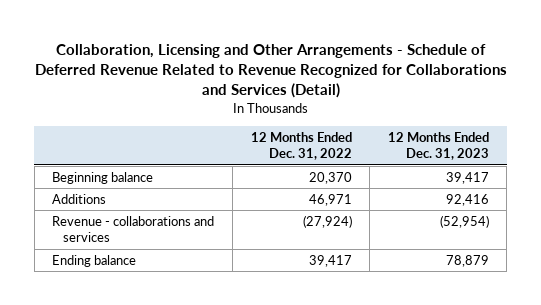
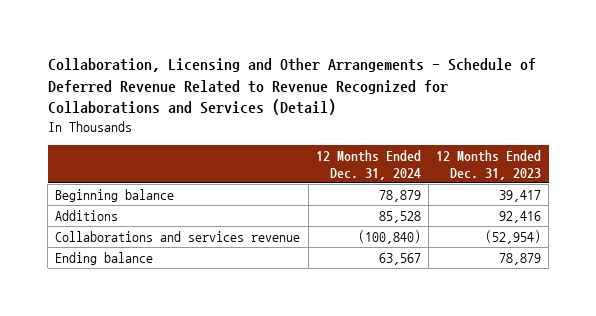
- | 12 Months Ended Dec. 31, 2022 | 12 Months Ended Dec. 31, 2023
+ | 12 Months Ended Dec. 31, 2024 | 12 Months Ended Dec. 31, 2023
- Revenue - collaborations and services | (27,924) | (52,954)
+ Collaborations and services revenue | (100,840) | (52,954)

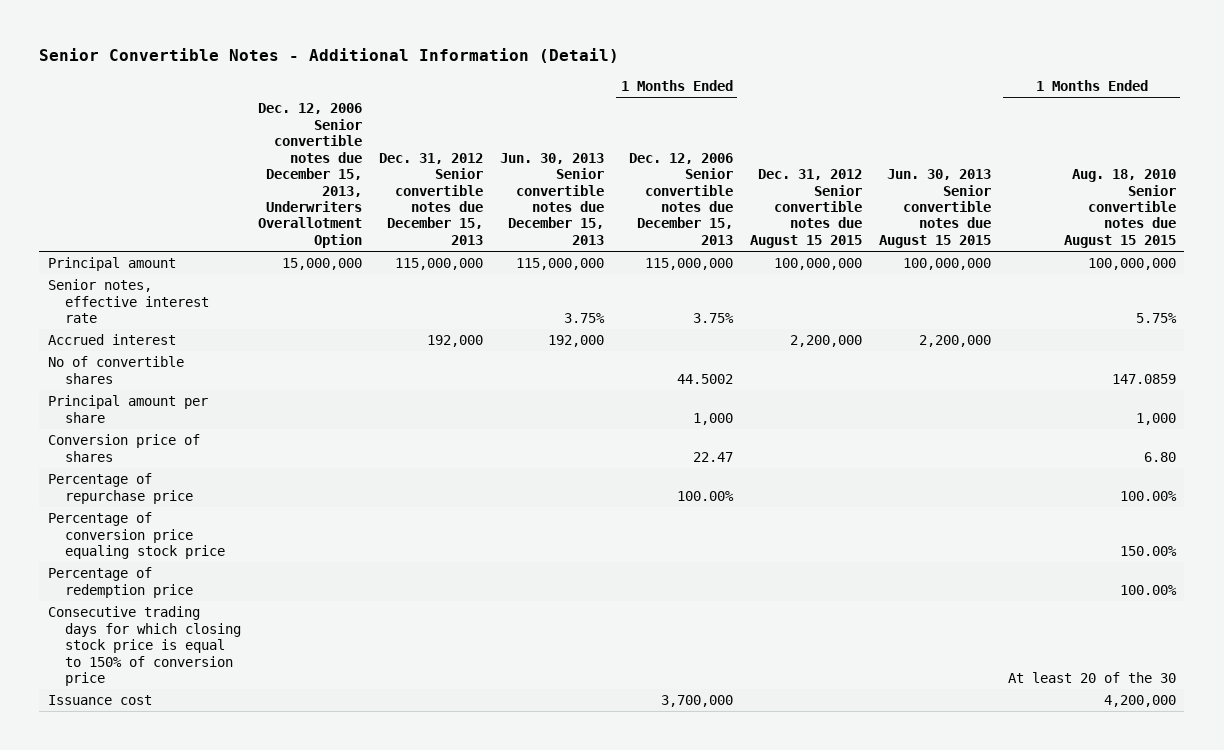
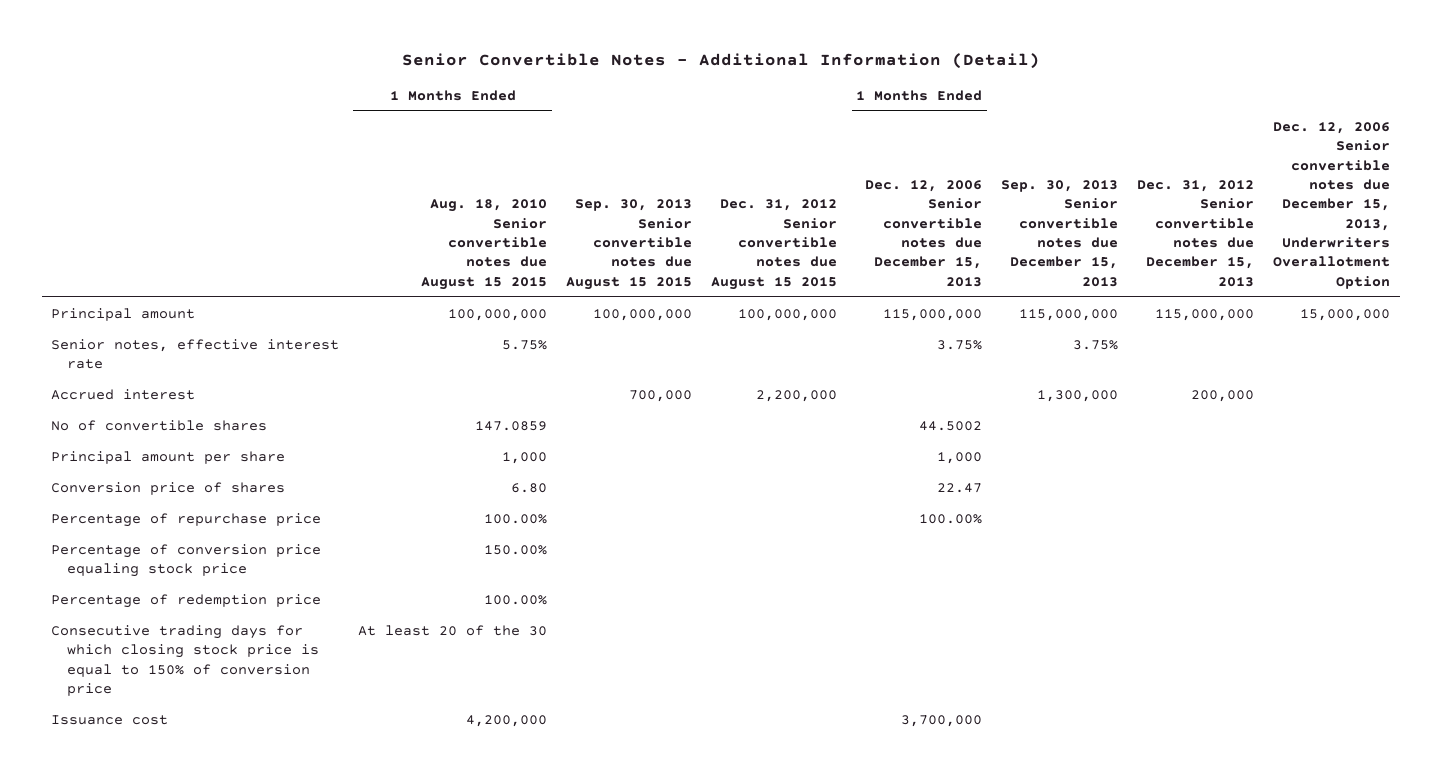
- | Dec. 12, 2006 Senior convertible notes due December 15, 2013, Underwriters Overallotment Option | Dec. 31, 2012 Senior convertible notes due December 15, 2013 | Jun. 30, 2013 Senior convertible notes due December 15, 2013 | 1 Months Ended Dec. 12, 2006 Senior convertible notes due December 15, 2013 | Dec. 31, 2012 Senior convertible notes due August 15 2015 | Jun. 30, 2013 Senior convertible notes due August 15 2015 | 1 Months Ended Aug. 18, 2010 Senior convertible notes due August 15 2015
+ | 1 Months Ended Aug. 18, 2010 Senior convertible notes due August 15 2015 | Sep. 30, 2013 Senior convertible notes due August 15 2015 | Dec. 31, 2012 Senior convertible notes due August 15 2015 | 1 Months Ended Dec. 12, 2006 Senior convertible notes due December 15, 2013 | Sep. 30, 2013 Senior convertible notes due December 15, 2013 | Dec. 31, 2012 Senior convertible notes due December 15, 2013 | Dec. 12, 2006 Senior convertible notes due December 15, 2013, Underwriters Overallotment Option
- Accrued interest | | 192,000 | 192,000 | | 2,200,000 | 2,200,000 |
+ Accrued interest | | 700,000 | 2,200,000 | | 1,300,000 | 200,000 |

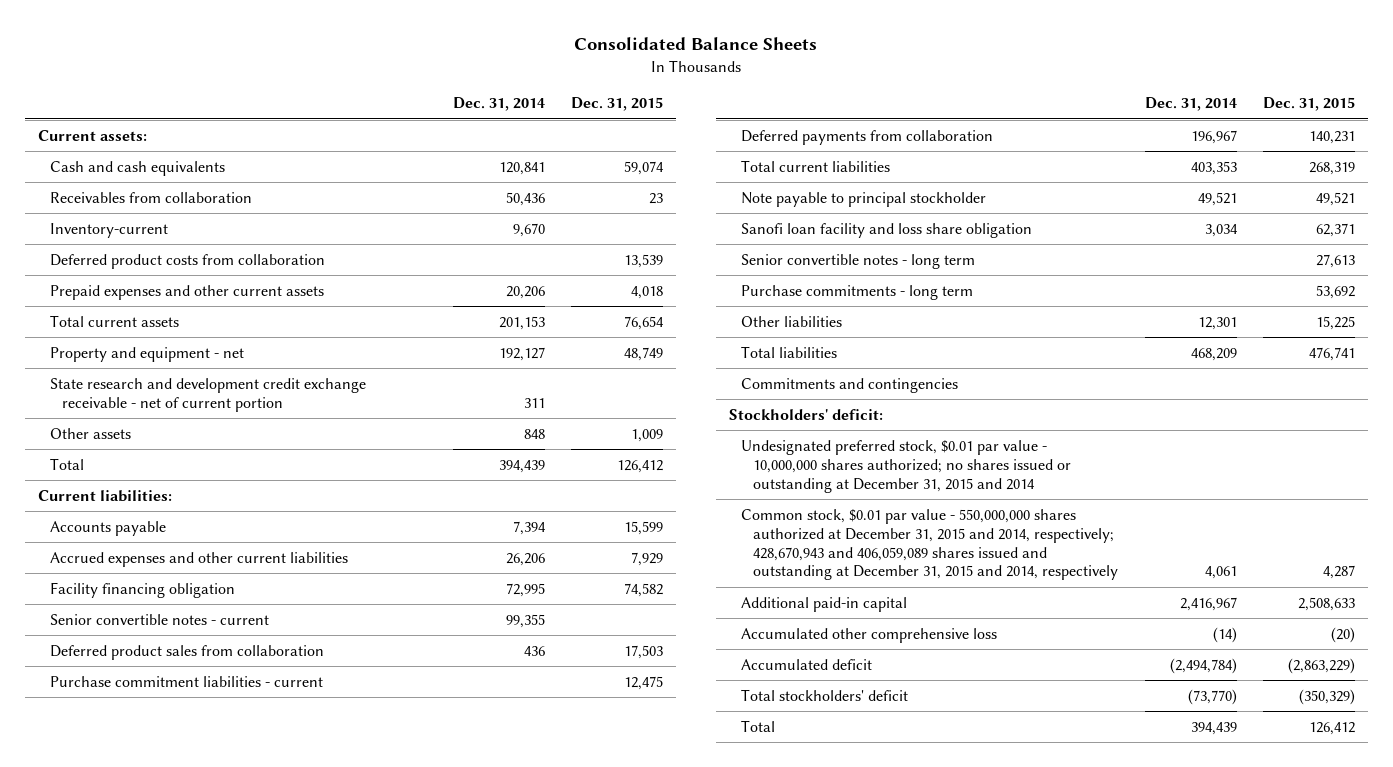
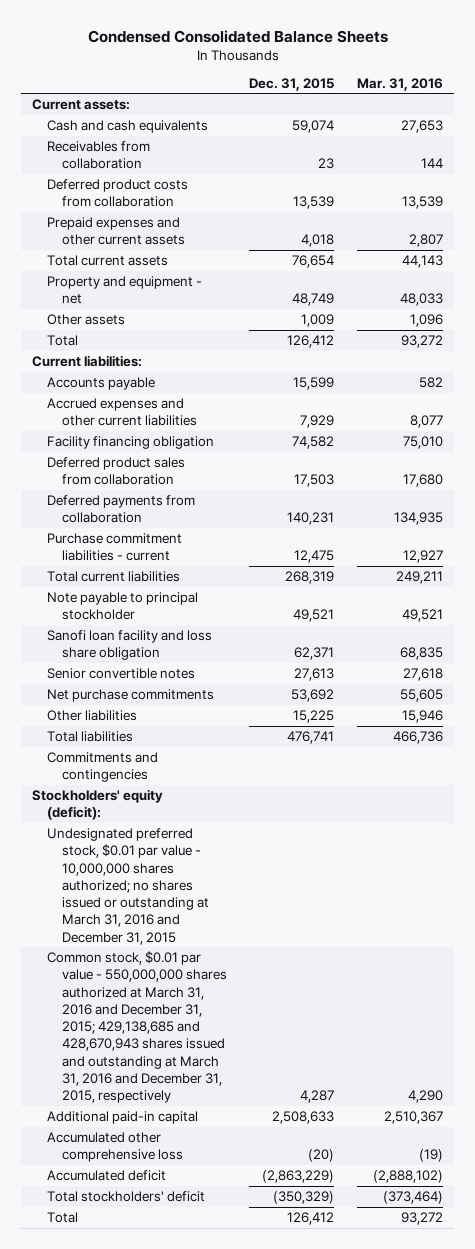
- Consolidated Balance Sheets
+ Condensed Consolidated Balance Sheets
- | Dec. 31, 2014 | Dec. 31, 2015
+ | Dec. 31, 2015 | Mar. 31, 2016
- Inventory-current | 9,670 |
- State research and development credit exchange receivable - net of current portion | 311 |
- Senior convertible notes - current | 99,355 |
moved down: Purchase commitment liabilities - current | 12,475 | 12,927
- Senior convertible notes - long term | | 27,613
- Purchase commitments - long term | | 53,692
+ Senior convertible notes | 27,613 | 27,618
+ Net purchase commitments | 53,692 | 55,605
- Stockholders' deficit:
- Undesignated preferred stock, $0.01 par value - 10,000,000 shares authorized; no shares issued or outstanding at December 31, 2015 and 2014
- Common stock, $0.01 par value - 550,000,000 shares authorized at December 31, 2015 and 2014, respectively; 428,670,943 and 406,059,089 shares issued and outstanding at December 31, 2015 and 2014, respectively | 4,061 | 4,287
+ Stockholders' equity (deficit):
+ Undesignated preferred stock, $0.01 par value - 10,000,000 shares authorized; no shares issued or outstanding at March 31, 2016 and December 31, 2015
+ Common stock, $0.01 par value - 550,000,000 shares authorized at March 31, 2016 and December 31, 2015; 429,138,685 and 428,670,943 shares issued and outstanding at March 31, 2016 and December 31, 2015, respectively | 4,287 | 4,290

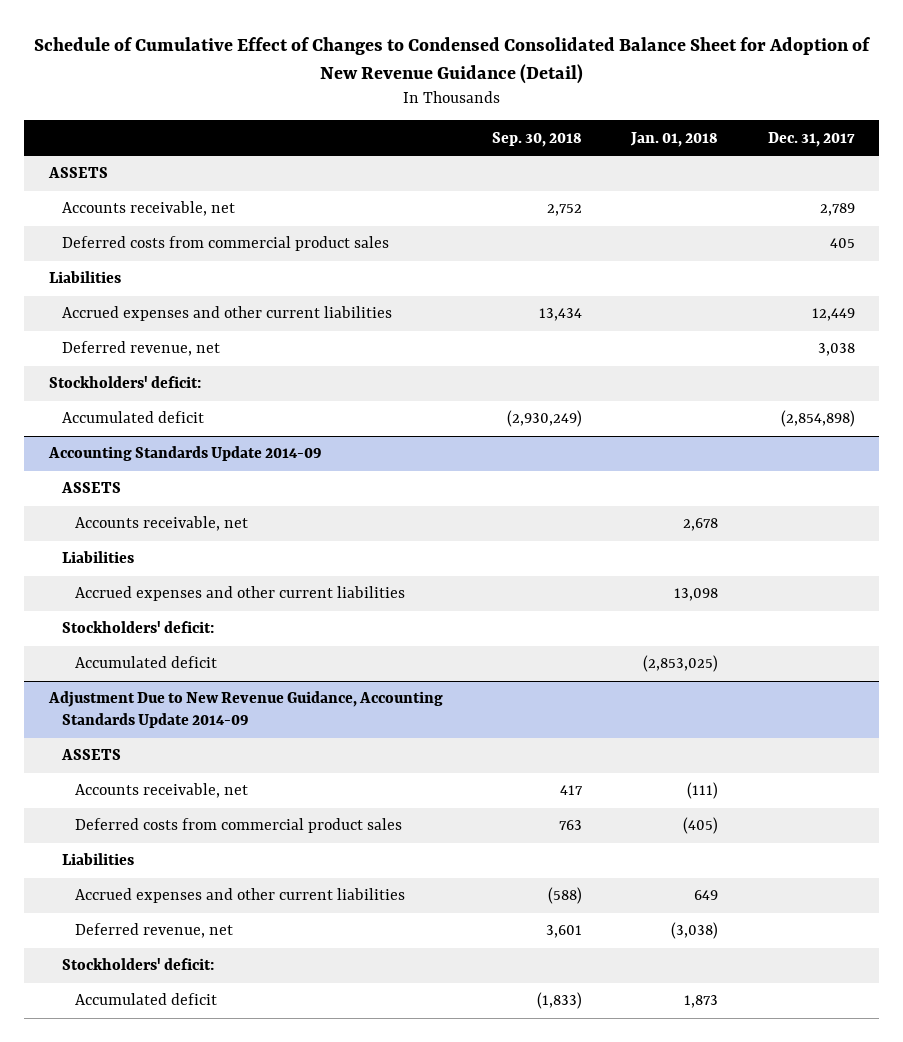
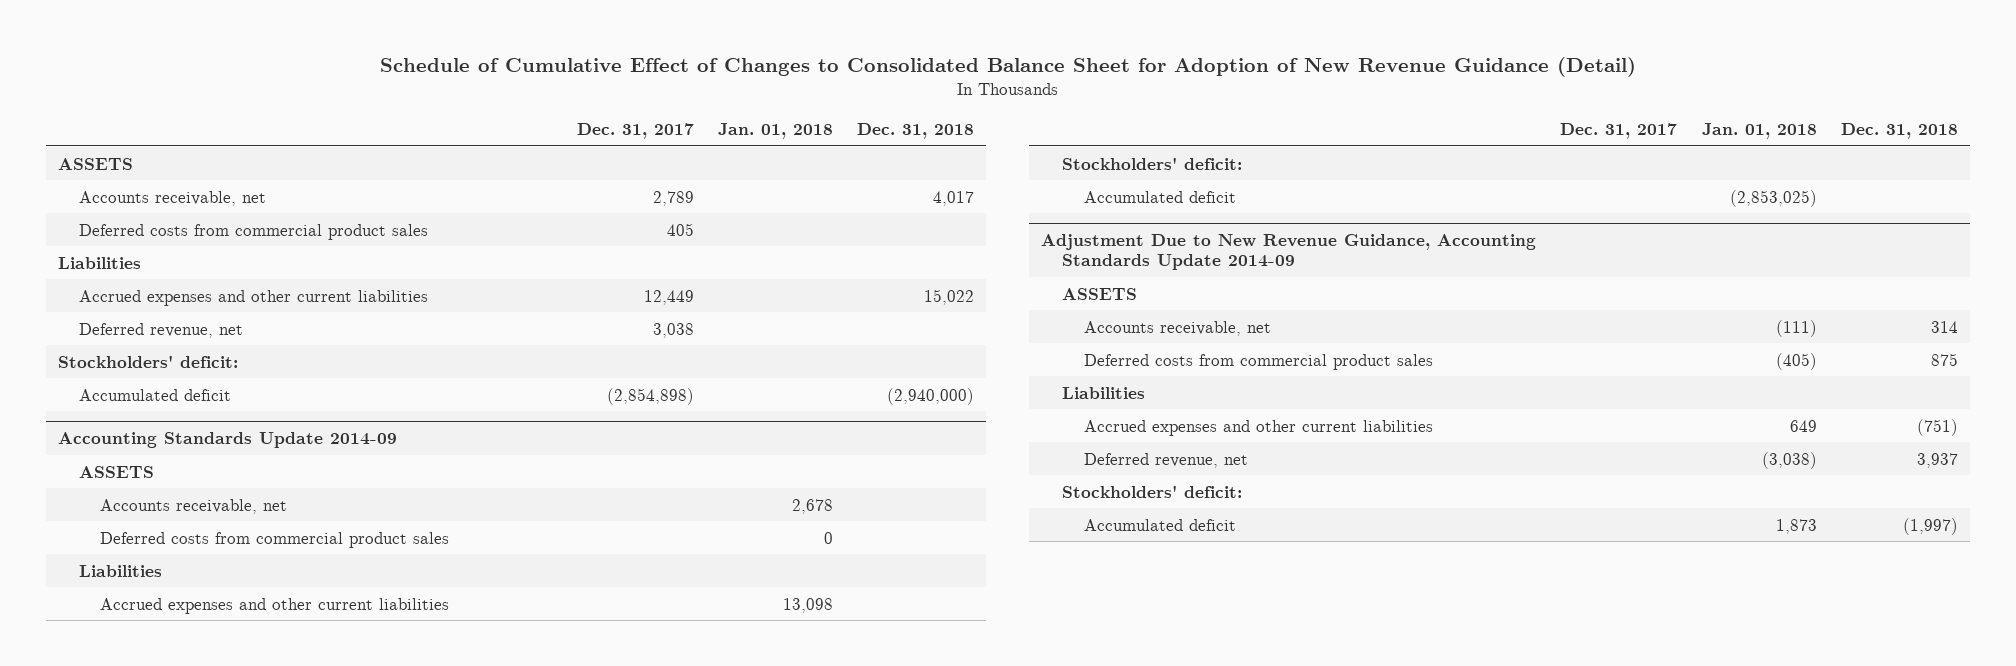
- Schedule of Cumulative Effect of Changes to Condensed Consolidated Balance Sheet for Adoption of New Revenue Guidance (Detail)
+ Schedule of Cumulative Effect of Changes to Consolidated Balance Sheet for Adoption of New Revenue Guidance (Detail)
- | Sep. 30, 2018 | Jan. 01, 2018 | Dec. 31, 2017
+ | Dec. 31, 2017 | Jan. 01, 2018 | Dec. 31, 2018
@ Accounting Standards Update 2014-09
+ Deferred costs from commercial product sales | | 0 |

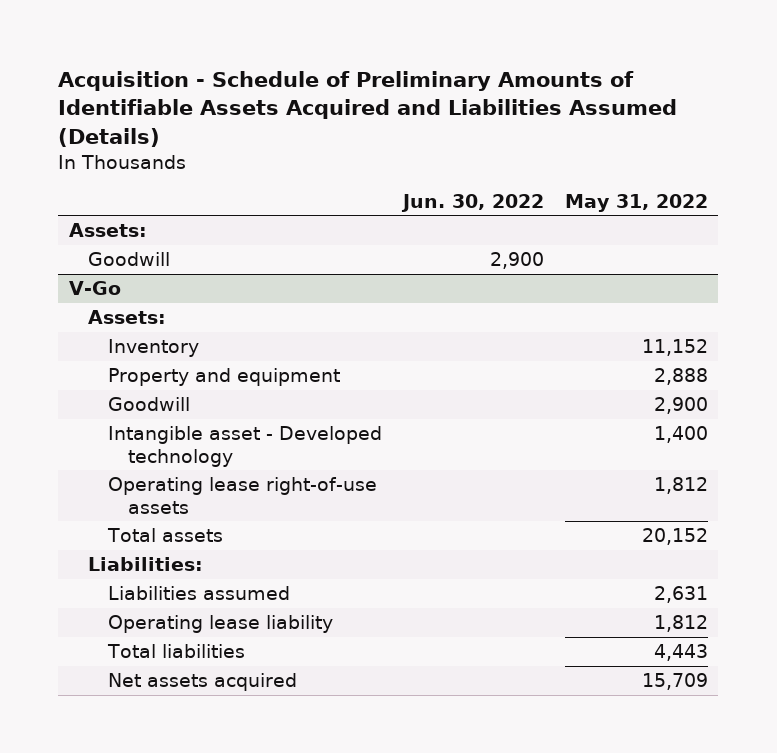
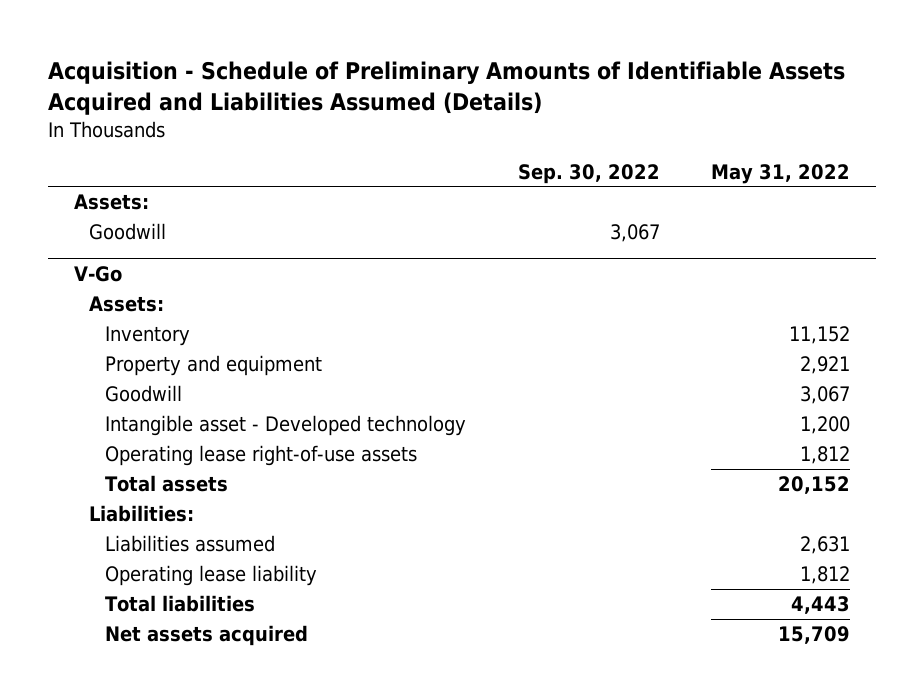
- | Jun. 30, 2022 | May 31, 2022
+ | Sep. 30, 2022 | May 31, 2022
@ V-Go
- Property and equipment | | 2,888
- Goodwill | | 2,900
- Intangible asset - Developed technology | | 1,400
+ Property and equipment | | 2,921
+ Goodwill | | 3,067
+ Intangible asset - Developed technology | | 1,200

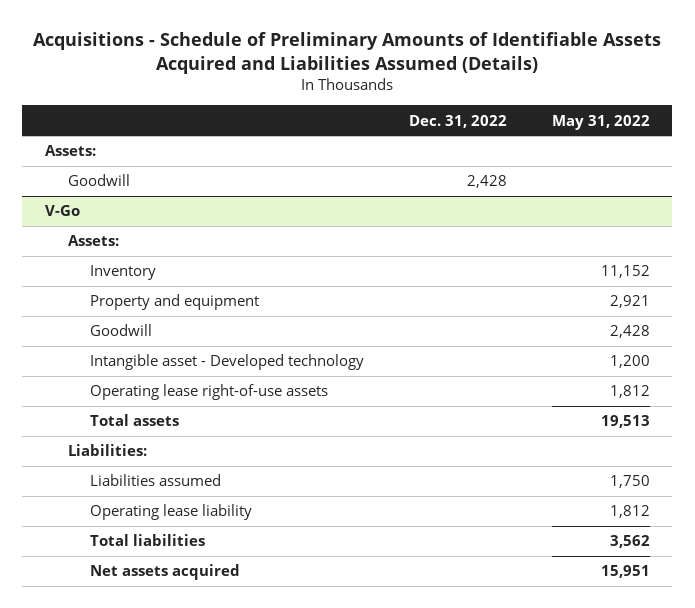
- Acquisition - Schedule of Preliminary Amounts of Identifiable Assets Acquired and Liabilities Assumed (Details)
+ Acquisitions - Schedule of Preliminary Amounts of Identifiable Assets Acquired and Liabilities Assumed (Details)
- | Sep. 30, 2022 | May 31, 2022
+ | Dec. 31, 2022 | May 31, 2022
@ V-Go
- Goodwill | | 3,067
+ Goodwill | | 2,428
- Total assets | | 20,152
+ Total assets | | 19,513
- Liabilities assumed | | 2,631
+ Liabilities assumed | | 1,750
- Total liabilities | | 4,443
- Net assets acquired | | 15,709
+ Total liabilities | | 3,562
+ Net assets acquired | | 15,951

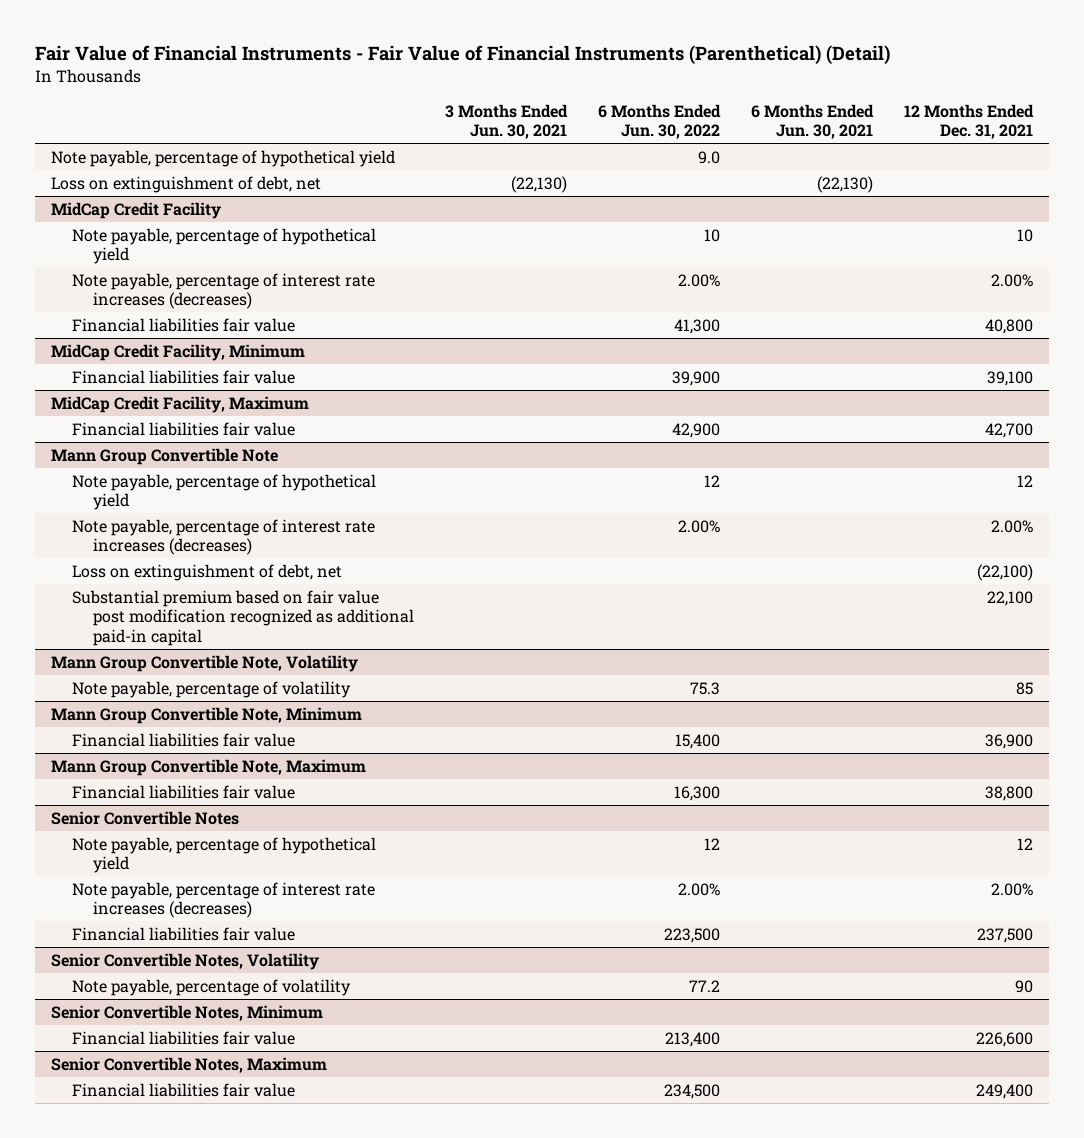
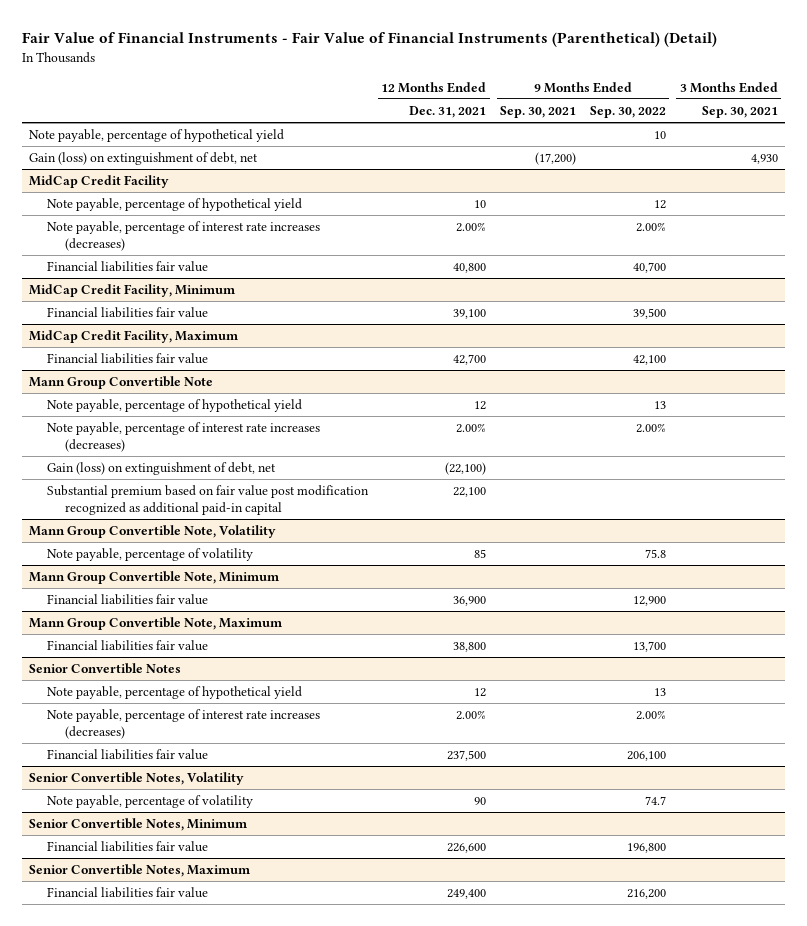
- | 3 Months Ended Jun. 30, 2021 | 6 Months Ended Jun. 30, 2022 | 6 Months Ended Jun. 30, 2021 | 12 Months Ended Dec. 31, 2021
+ | 12 Months Ended Dec. 31, 2021 | 9 Months Ended Sep. 30, 2021 | 9 Months Ended Sep. 30, 2022 | 3 Months Ended Sep. 30, 2021
- Loss on extinguishment of debt, net | (22,130) | | (22,130) |
+ Gain (loss) on extinguishment of debt, net | | (17,200) | | 4,930
@ Mann Group Convertible Note
- Loss on extinguishment of debt, net | | | | (22,100)
+ Gain (loss) on extinguishment of debt, net | (22,100) | | |

